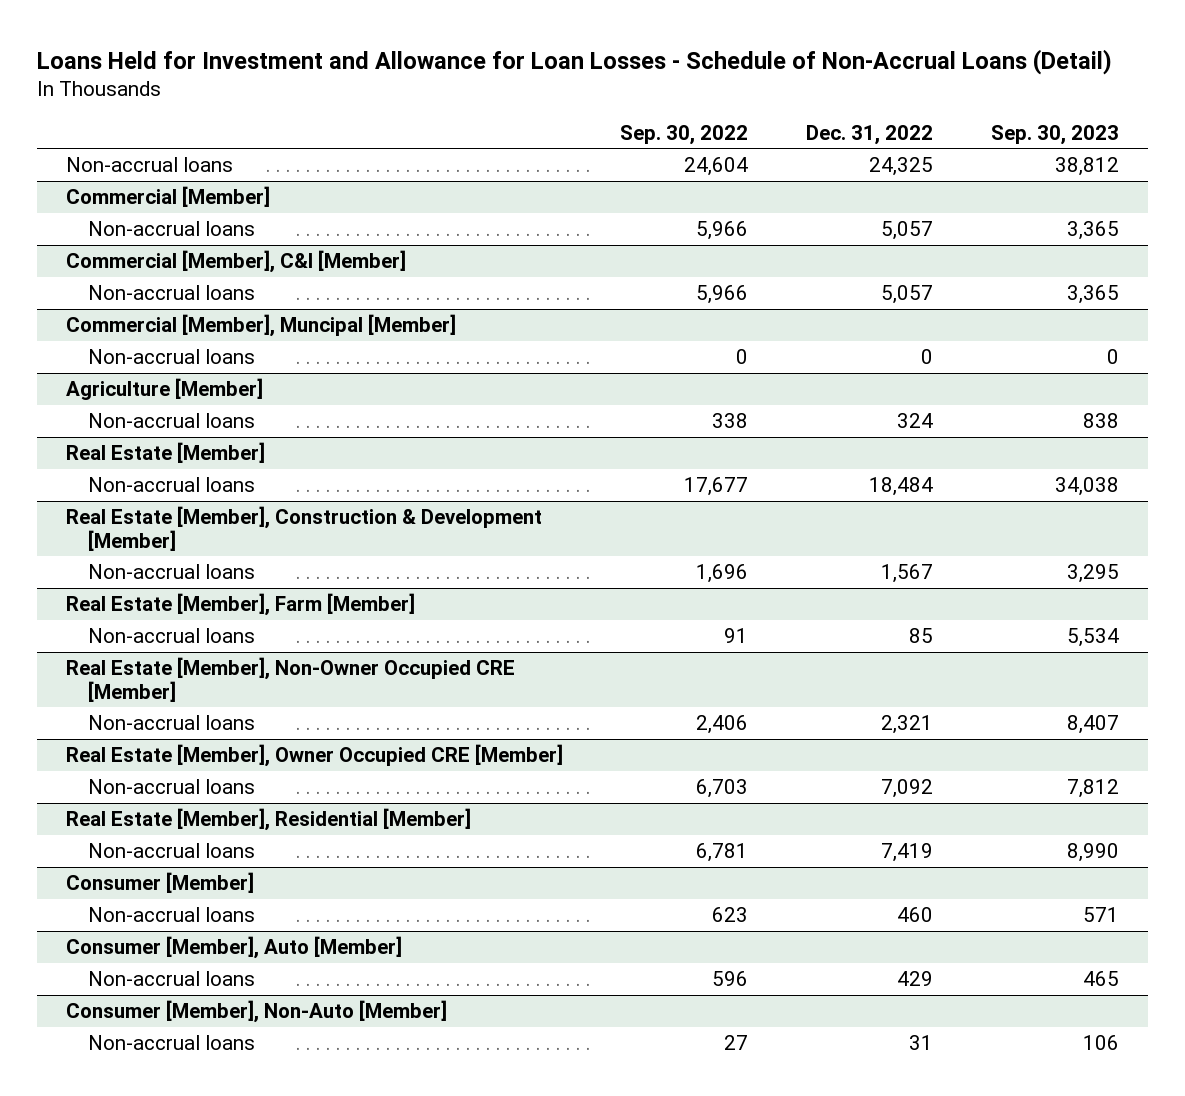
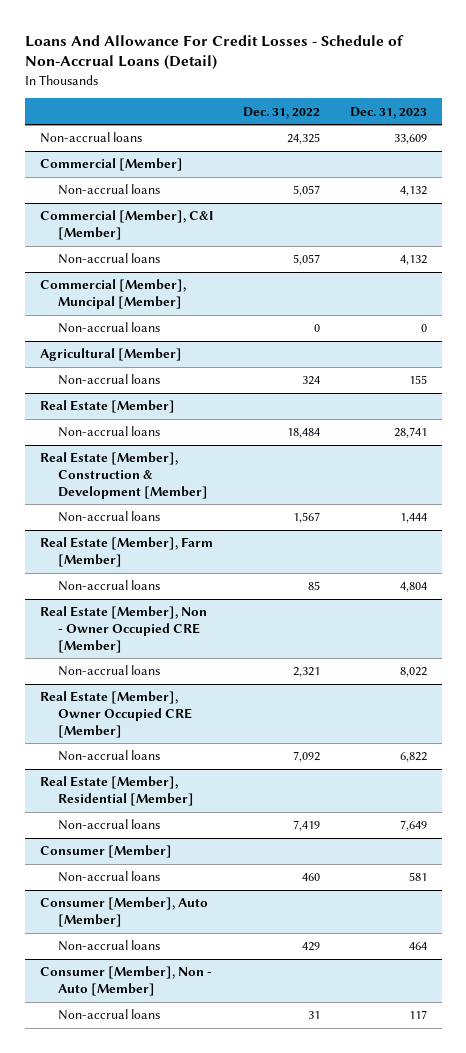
- Loans Held for Investment and Allowance for Loan Losses - Schedule of Non-Accrual Loans (Detail)
+ Loans And Allowance For Credit Losses - Schedule of Non-Accrual Loans (Detail)
- | Sep. 30, 2022 | Dec. 31, 2022 | Sep. 30, 2023
+ | Dec. 31, 2022 | Dec. 31, 2023
- Agriculture [Member]
+ Agricultural [Member]
- Real Estate [Member], Non-Owner Occupied CRE [Member]
+ Real Estate [Member], Non - Owner Occupied CRE [Member]
- Consumer [Member], Non-Auto [Member]
+ Consumer [Member], Non - Auto [Member]

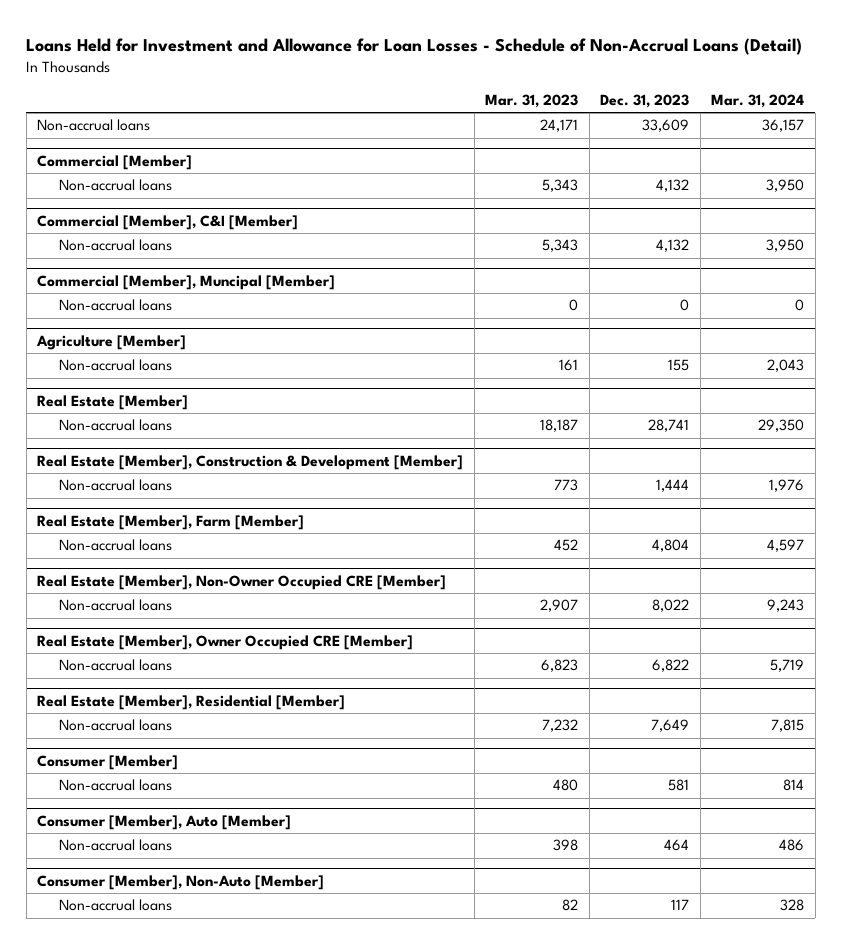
- Loans And Allowance For Credit Losses - Schedule of Non-Accrual Loans (Detail)
+ Loans Held for Investment and Allowance for Loan Losses - Schedule of Non-Accrual Loans (Detail)
- | Dec. 31, 2022 | Dec. 31, 2023
+ | Mar. 31, 2023 | Dec. 31, 2023 | Mar. 31, 2024
- Agricultural [Member]
+ Agriculture [Member]
- Real Estate [Member], Non - Owner Occupied CRE [Member]
+ Real Estate [Member], Non-Owner Occupied CRE [Member]
- Consumer [Member], Non - Auto [Member]
+ Consumer [Member], Non-Auto [Member]

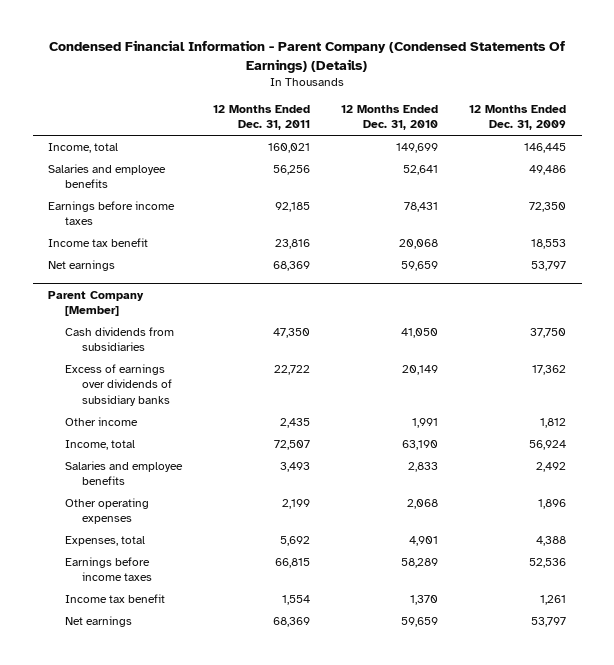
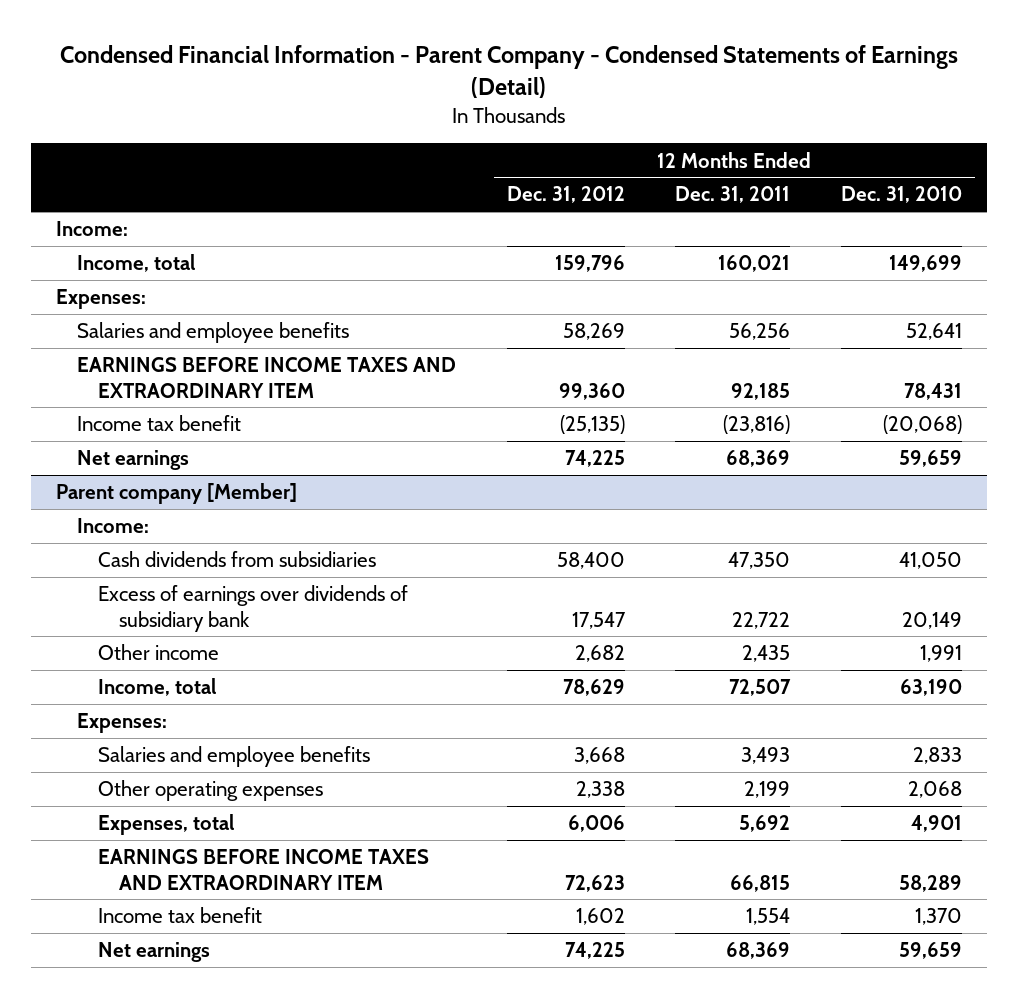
- Condensed Financial Information - Parent Company (Condensed Statements Of Earnings) (Details)
+ Condensed Financial Information - Parent Company - Condensed Statements of Earnings (Detail)
- | 12 Months Ended Dec. 31, 2011 | 12 Months Ended Dec. 31, 2010 | 12 Months Ended Dec. 31, 2009
+ | 12 Months Ended Dec. 31, 2012 | 12 Months Ended Dec. 31, 2011 | 12 Months Ended Dec. 31, 2010
+ Income:
+ Expenses:
- Earnings before income taxes | 92,185 | 78,431 | 72,350
- Income tax benefit | 23,816 | 20,068 | 18,553
+ EARNINGS BEFORE INCOME TAXES AND EXTRAORDINARY ITEM | 99,360 | 92,185 | 78,431
+ Income tax benefit | (25,135) | (23,816) | (20,068)
- Parent Company [Member]
+ Parent company [Member]
+ Income:
- Excess of earnings over dividends of subsidiary banks | 22,722 | 20,149 | 17,362
+ Excess of earnings over dividends of subsidiary bank | 17,547 | 22,722 | 20,149
+ Expenses:
- Earnings before income taxes | 66,815 | 58,289 | 52,536
+ EARNINGS BEFORE INCOME TAXES AND EXTRAORDINARY ITEM | 72,623 | 66,815 | 58,289

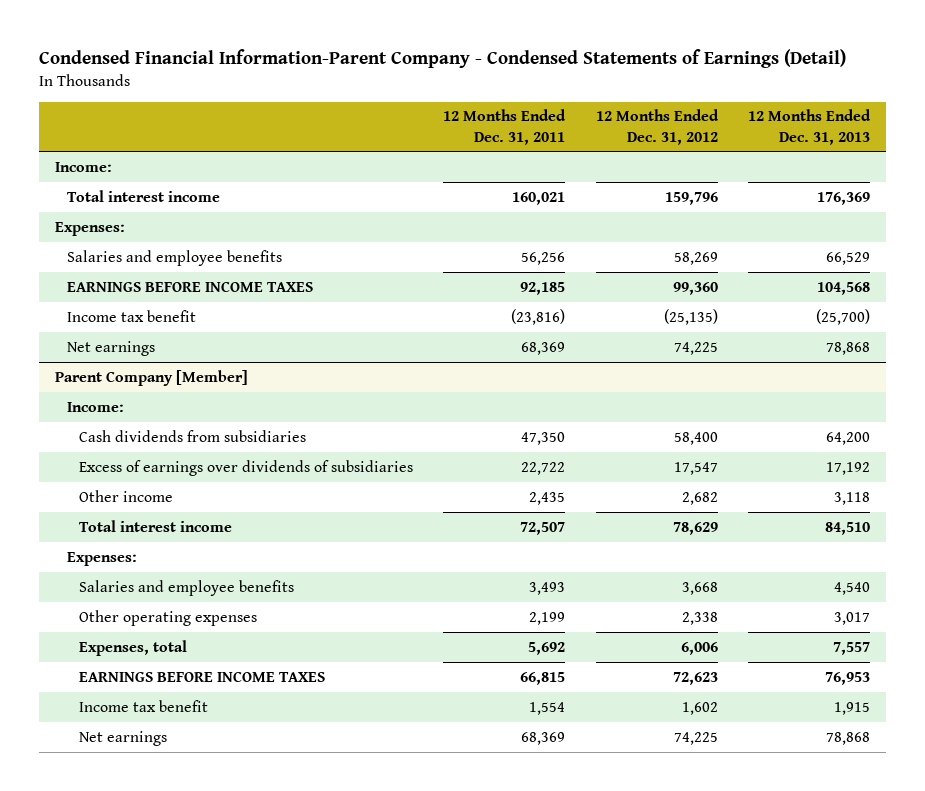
- Condensed Financial Information - Parent Company - Condensed Statements of Earnings (Detail)
+ Condensed Financial Information-Parent Company - Condensed Statements of Earnings (Detail)
- | 12 Months Ended Dec. 31, 2012 | 12 Months Ended Dec. 31, 2011 | 12 Months Ended Dec. 31, 2010
+ | 12 Months Ended Dec. 31, 2011 | 12 Months Ended Dec. 31, 2012 | 12 Months Ended Dec. 31, 2013
- Income, total | 159,796 | 160,021 | 149,699
+ Total interest income | 160,021 | 159,796 | 176,369
- EARNINGS BEFORE INCOME TAXES AND EXTRAORDINARY ITEM | 99,360 | 92,185 | 78,431
+ EARNINGS BEFORE INCOME TAXES | 92,185 | 99,360 | 104,568
- Parent company [Member]
+ Parent Company [Member]
- Excess of earnings over dividends of subsidiary bank | 17,547 | 22,722 | 20,149
+ Excess of earnings over dividends of subsidiaries | 22,722 | 17,547 | 17,192
- Income, total | 78,629 | 72,507 | 63,190
+ Total interest income | 72,507 | 78,629 | 84,510
- EARNINGS BEFORE INCOME TAXES AND EXTRAORDINARY ITEM | 72,623 | 66,815 | 58,289
+ EARNINGS BEFORE INCOME TAXES | 66,815 | 72,623 | 76,953

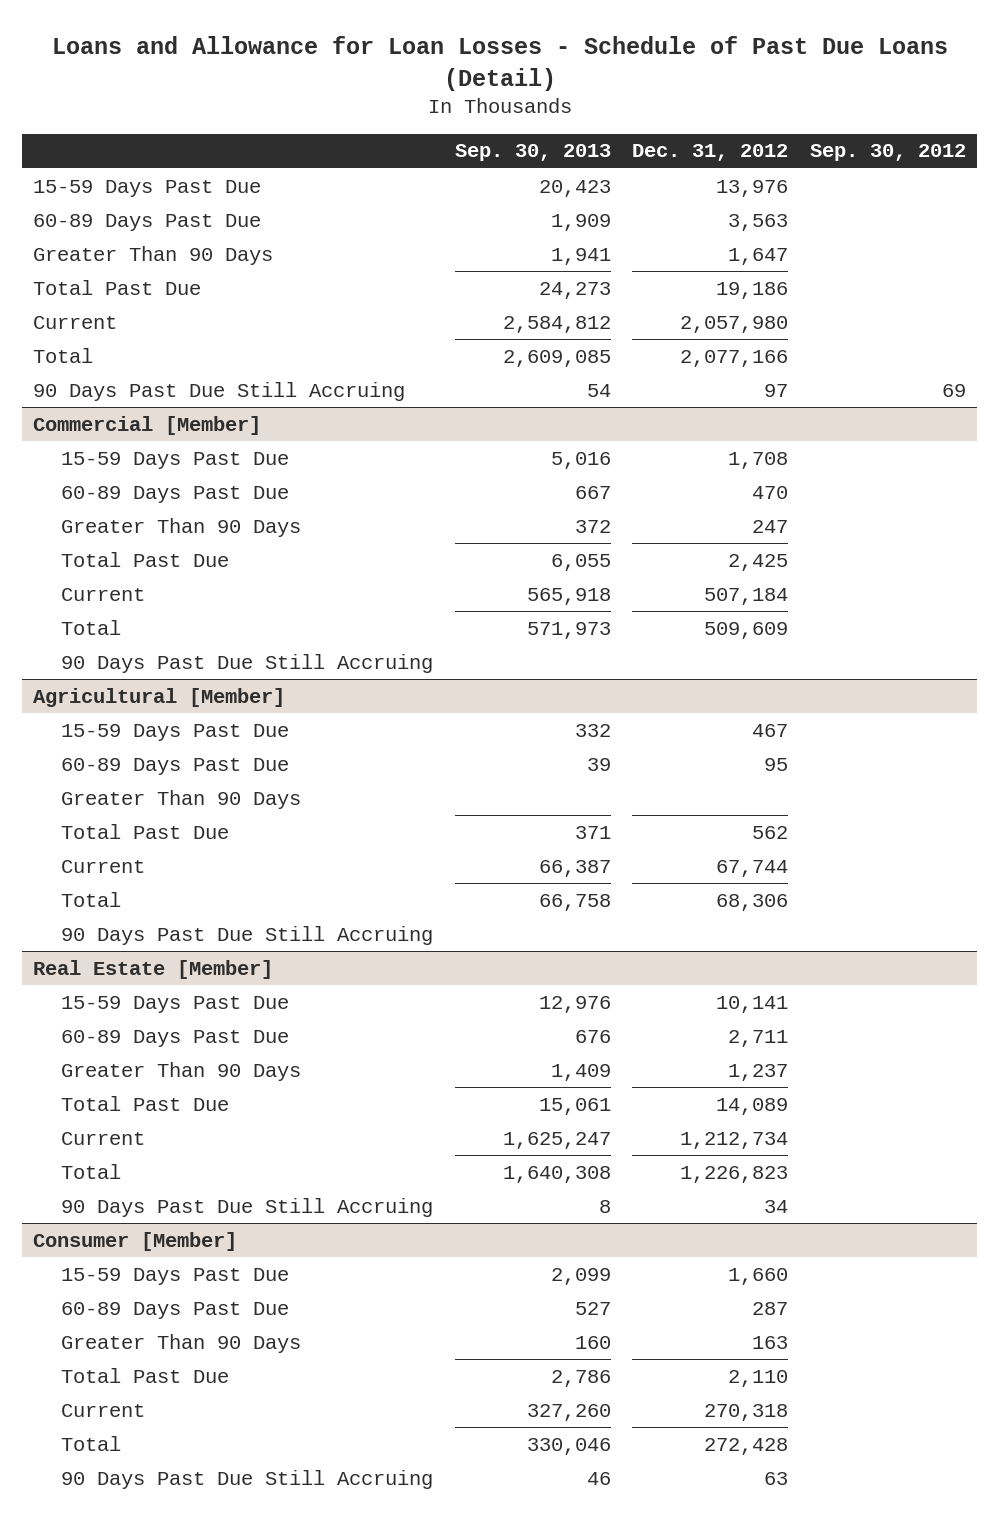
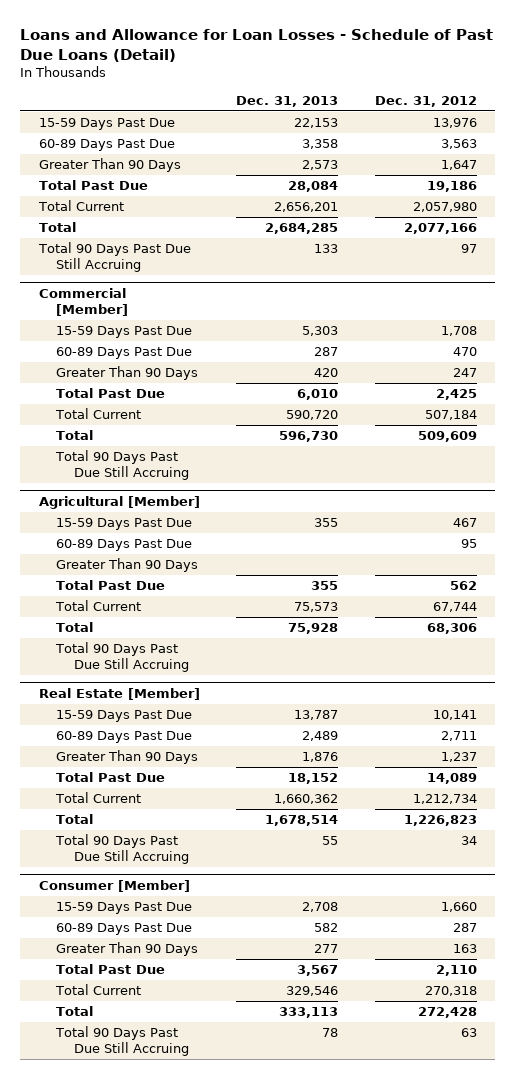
- | Sep. 30, 2013 | Dec. 31, 2012 | Sep. 30, 2012
+ | Dec. 31, 2013 | Dec. 31, 2012
- Current | 2,584,812 | 2,057,980 |
+ Total Current | 2,656,201 | 2,057,980
- 90 Days Past Due Still Accruing | 54 | 97 | 69
+ Total 90 Days Past Due Still Accruing | 133 | 97
@ Commercial [Member]
- Current | 565,918 | 507,184 |
+ Total Current | 590,720 | 507,184
- 90 Days Past Due Still Accruing
+ Total 90 Days Past Due Still Accruing
@ Agricultural [Member]
- Current | 66,387 | 67,744 |
+ Total Current | 75,573 | 67,744
- 90 Days Past Due Still Accruing
+ Total 90 Days Past Due Still Accruing
@ Real Estate [Member]
- Current | 1,625,247 | 1,212,734 |
+ Total Current | 1,660,362 | 1,212,734
- 90 Days Past Due Still Accruing | 8 | 34 |
+ Total 90 Days Past Due Still Accruing | 55 | 34
@ Consumer [Member]
- Current | 327,260 | 270,318 |
+ Total Current | 329,546 | 270,318
- 90 Days Past Due Still Accruing | 46 | 63 |
+ Total 90 Days Past Due Still Accruing | 78 | 63

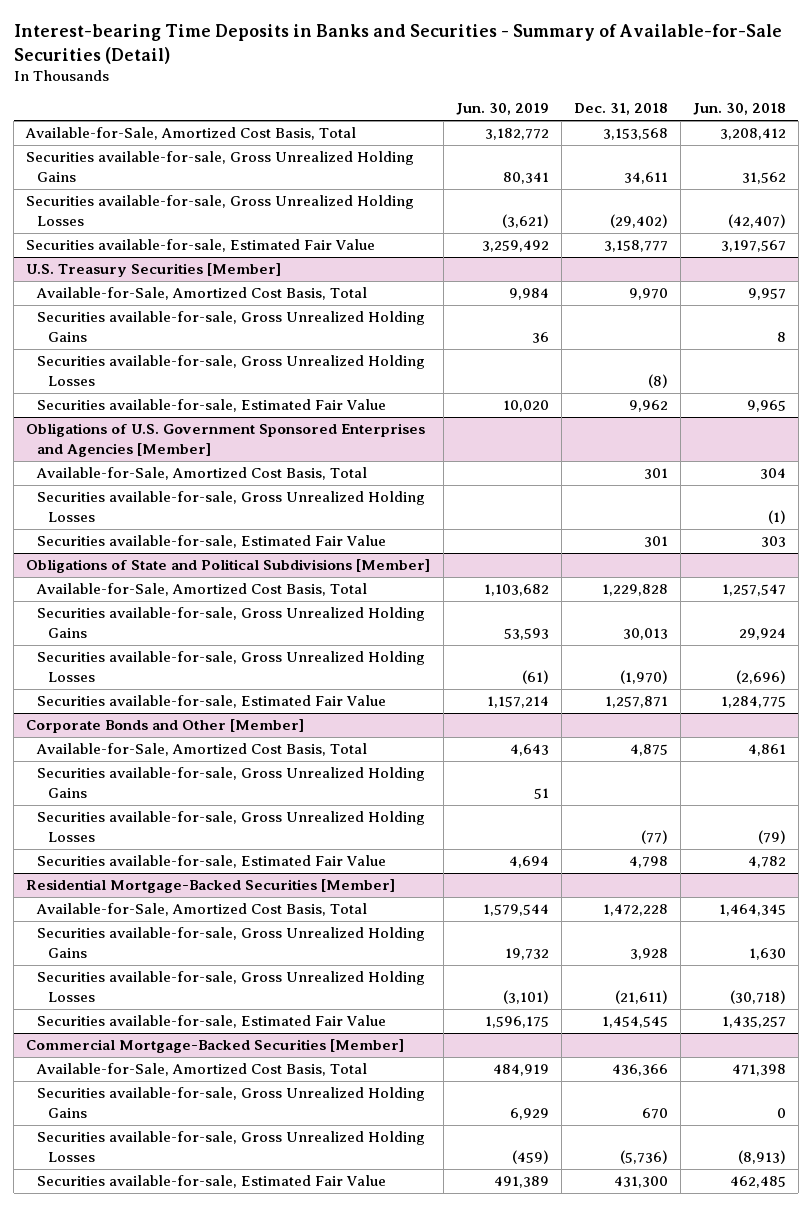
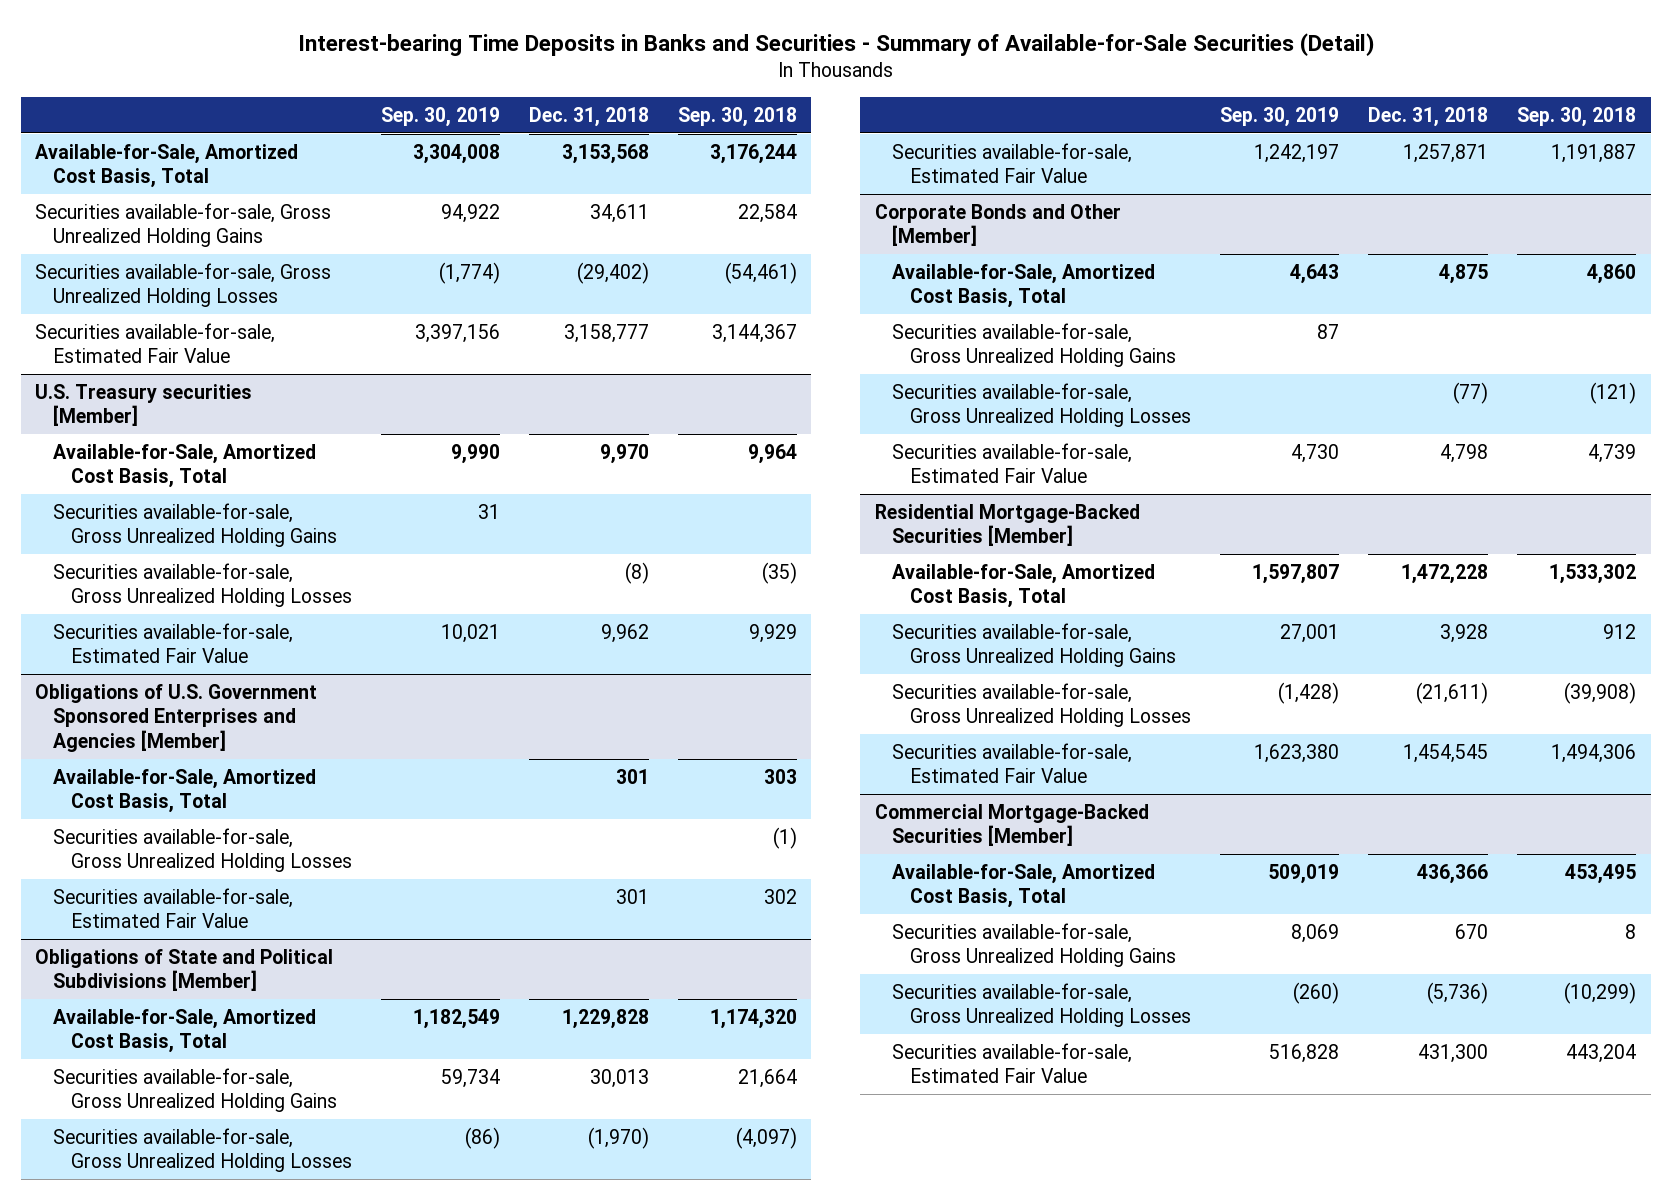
- | Jun. 30, 2019 | Dec. 31, 2018 | Jun. 30, 2018
+ | Sep. 30, 2019 | Dec. 31, 2018 | Sep. 30, 2018
- U.S. Treasury Securities [Member]
+ U.S. Treasury securities [Member]

